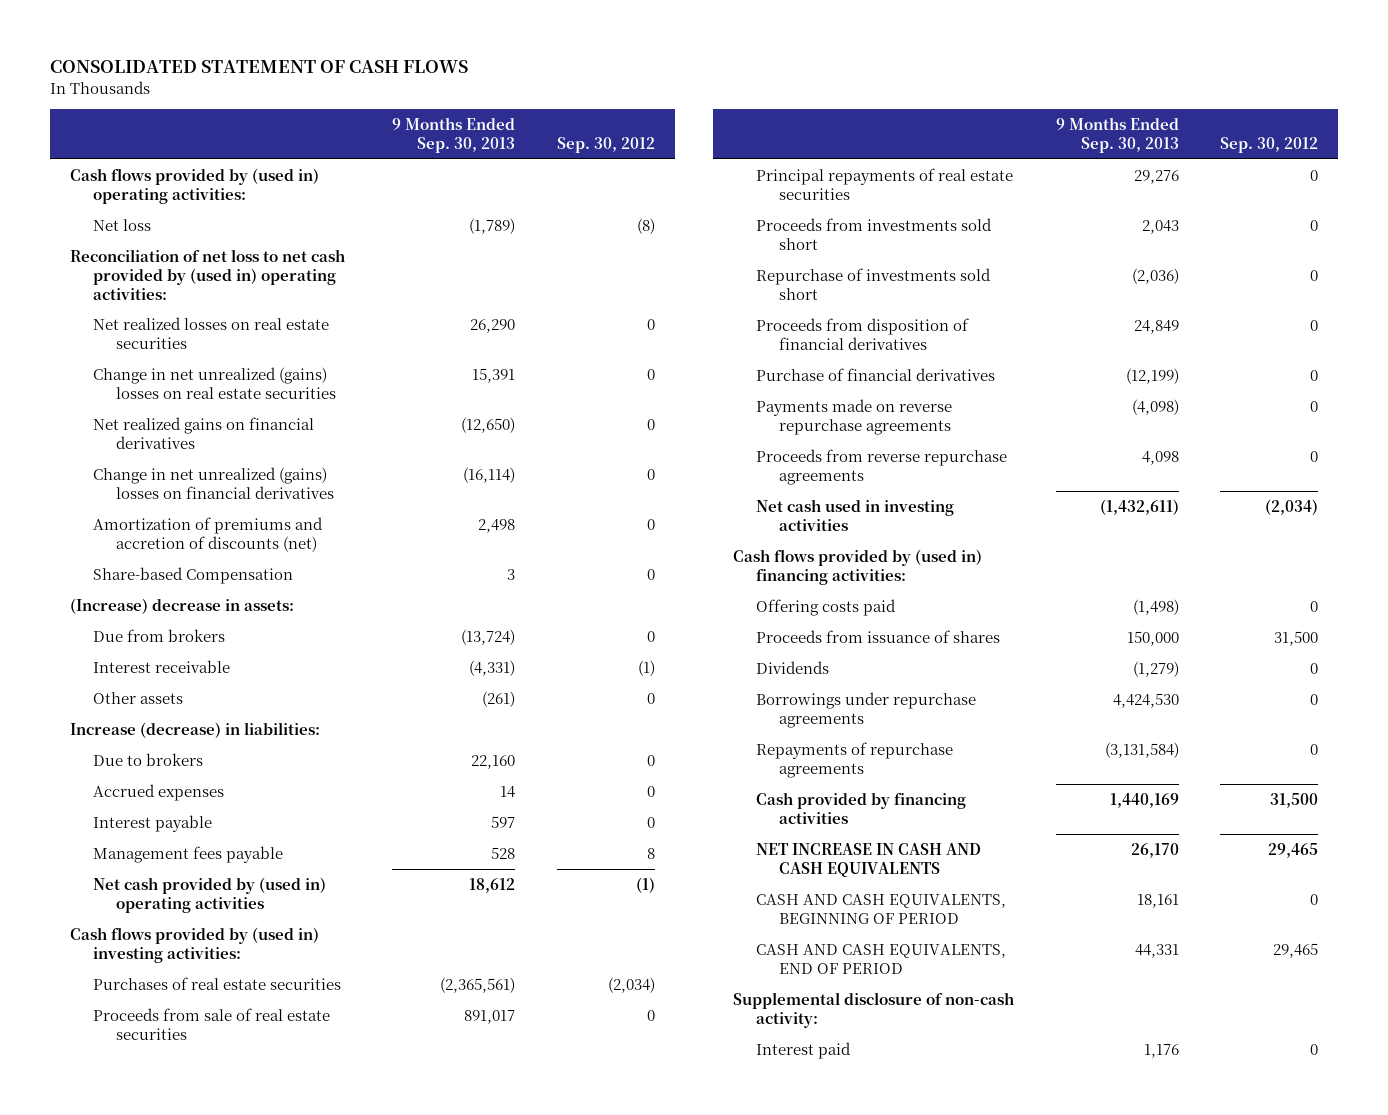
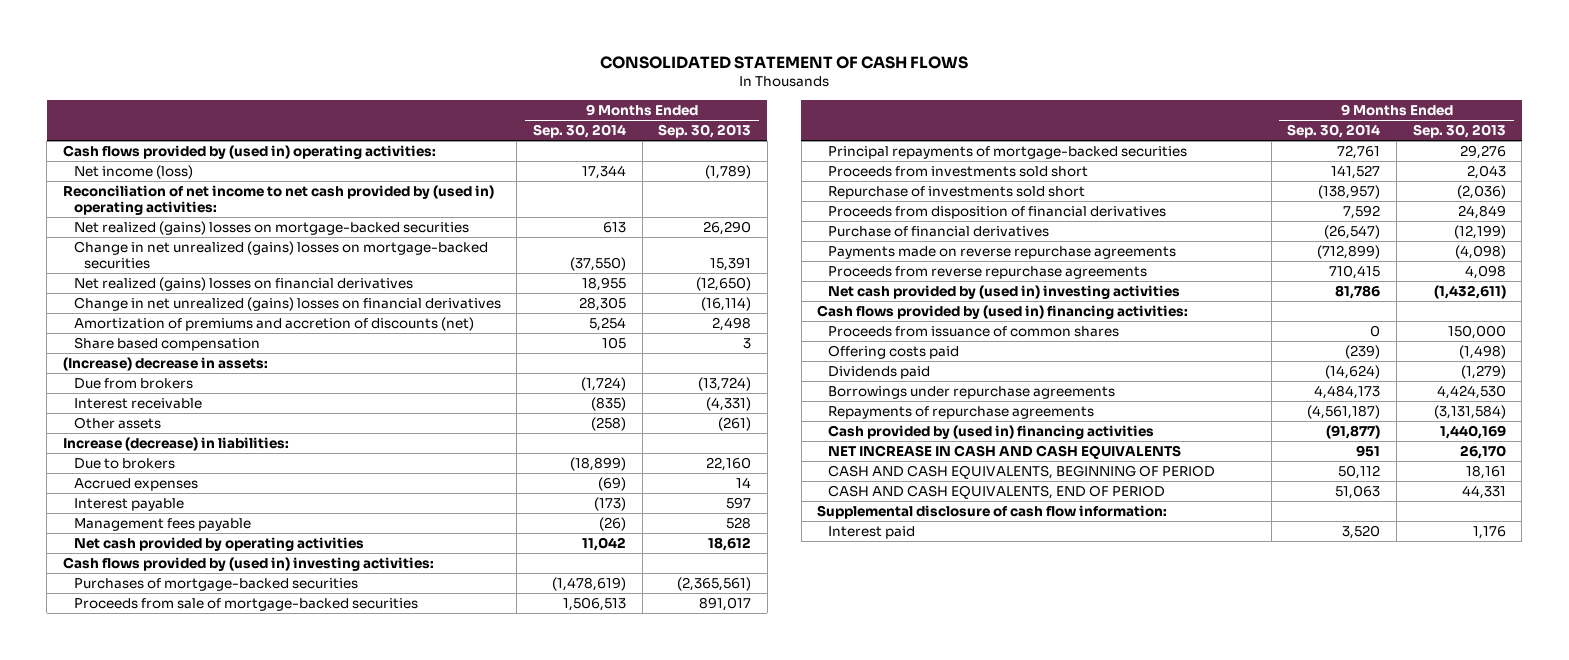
- | 9 Months Ended Sep. 30, 2013 | Sep. 30, 2012
+ | 9 Months Ended Sep. 30, 2014 | 9 Months Ended Sep. 30, 2013
- Net loss | (1,789) | (8)
- Reconciliation of net loss to net cash provided by (used in) operating activities:
- Net realized losses on real estate securities | 26,290 | 0
- Change in net unrealized (gains) losses on real estate securities | 15,391 | 0
- Net realized gains on financial derivatives | (12,650) | 0
+ Net income (loss) | 17,344 | (1,789)
+ Reconciliation of net income to net cash provided by (used in) operating activities:
+ Net realized (gains) losses on mortgage-backed securities | 613 | 26,290
+ Change in net unrealized (gains) losses on mortgage-backed securities | (37,550) | 15,391
+ Net realized (gains) losses on financial derivatives | 18,955 | (12,650)
- Share-based Compensation | 3 | 0
+ Share based compensation | 105 | 3
- Net cash provided by (used in) operating activities | 18,612 | (1)
+ Net cash provided by operating activities | 11,042 | 18,612
- Purchases of real estate securities | (2,365,561) | (2,034)
- Proceeds from sale of real estate securities | 891,017 | 0
- Principal repayments of real estate securities | 29,276 | 0
+ Purchases of mortgage-backed securities | (1,478,619) | (2,365,561)
+ Proceeds from sale of mortgage-backed securities | 1,506,513 | 891,017
+ Principal repayments of mortgage-backed securities | 72,761 | 29,276
- Net cash used in investing activities | (1,432,611) | (2,034)
+ Net cash provided by (used in) investing activities | 81,786 | (1,432,611)
+ Proceeds from issuance of common shares | 0 | 150,000
- Proceeds from issuance of shares | 150,000 | 31,500
- Dividends | (1,279) | 0
+ Dividends paid | (14,624) | (1,279)
- Cash provided by financing activities | 1,440,169 | 31,500
+ Cash provided by (used in) financing activities | (91,877) | 1,440,169
- Supplemental disclosure of non-cash activity:
+ Supplemental disclosure of cash flow information:

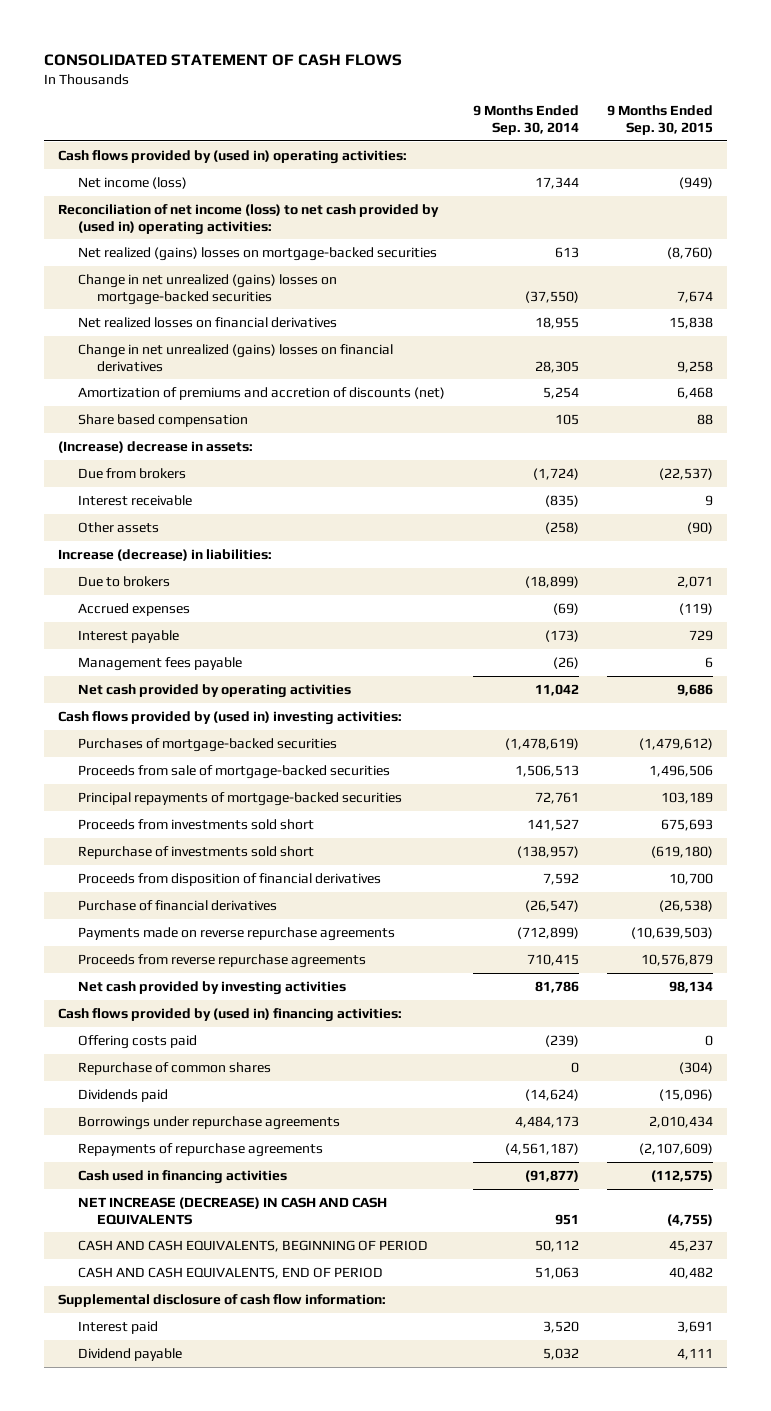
- | 9 Months Ended Sep. 30, 2014 | 9 Months Ended Sep. 30, 2013
+ | 9 Months Ended Sep. 30, 2014 | 9 Months Ended Sep. 30, 2015
- Reconciliation of net income to net cash provided by (used in) operating activities:
+ Reconciliation of net income (loss) to net cash provided by (used in) operating activities:
- Net realized (gains) losses on financial derivatives | 18,955 | (12,650)
+ Net realized losses on financial derivatives | 18,955 | 15,838
- Net cash provided by (used in) investing activities | 81,786 | (1,432,611)
+ Net cash provided by investing activities | 81,786 | 98,134
- Proceeds from issuance of common shares | 0 | 150,000
+ Repurchase of common shares | 0 | (304)
- Cash provided by (used in) financing activities | (91,877) | 1,440,169
- NET INCREASE IN CASH AND CASH EQUIVALENTS | 951 | 26,170
+ Cash used in financing activities | (91,877) | (112,575)
+ NET INCREASE (DECREASE) IN CASH AND CASH EQUIVALENTS | 951 | (4,755)
+ Dividend payable | 5,032 | 4,111

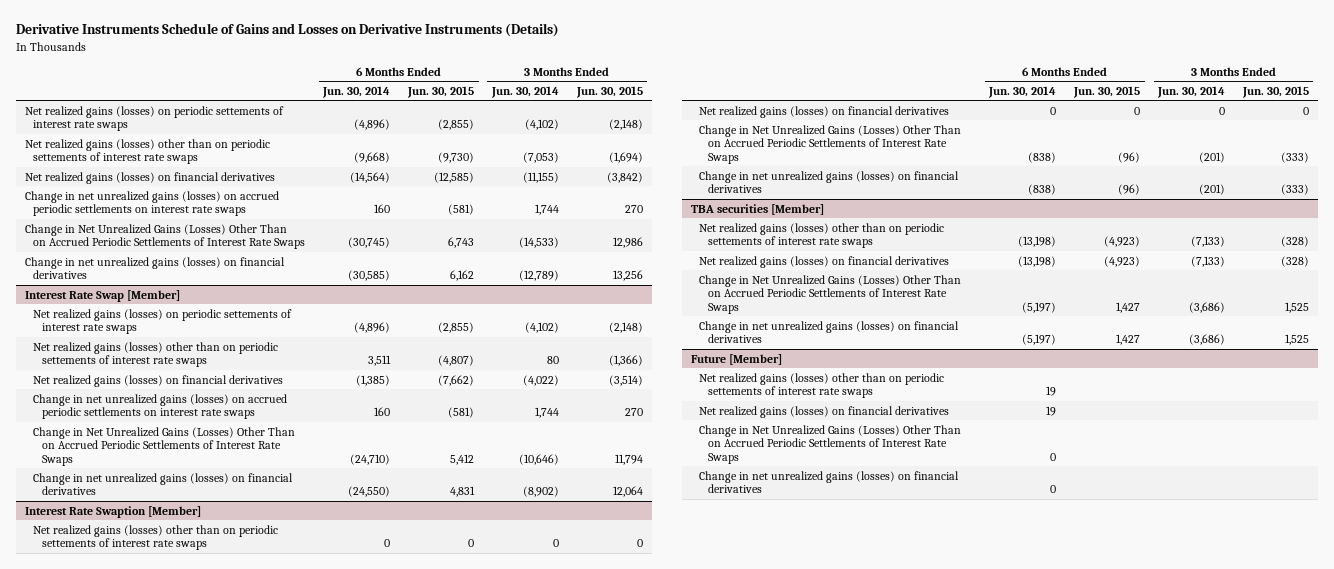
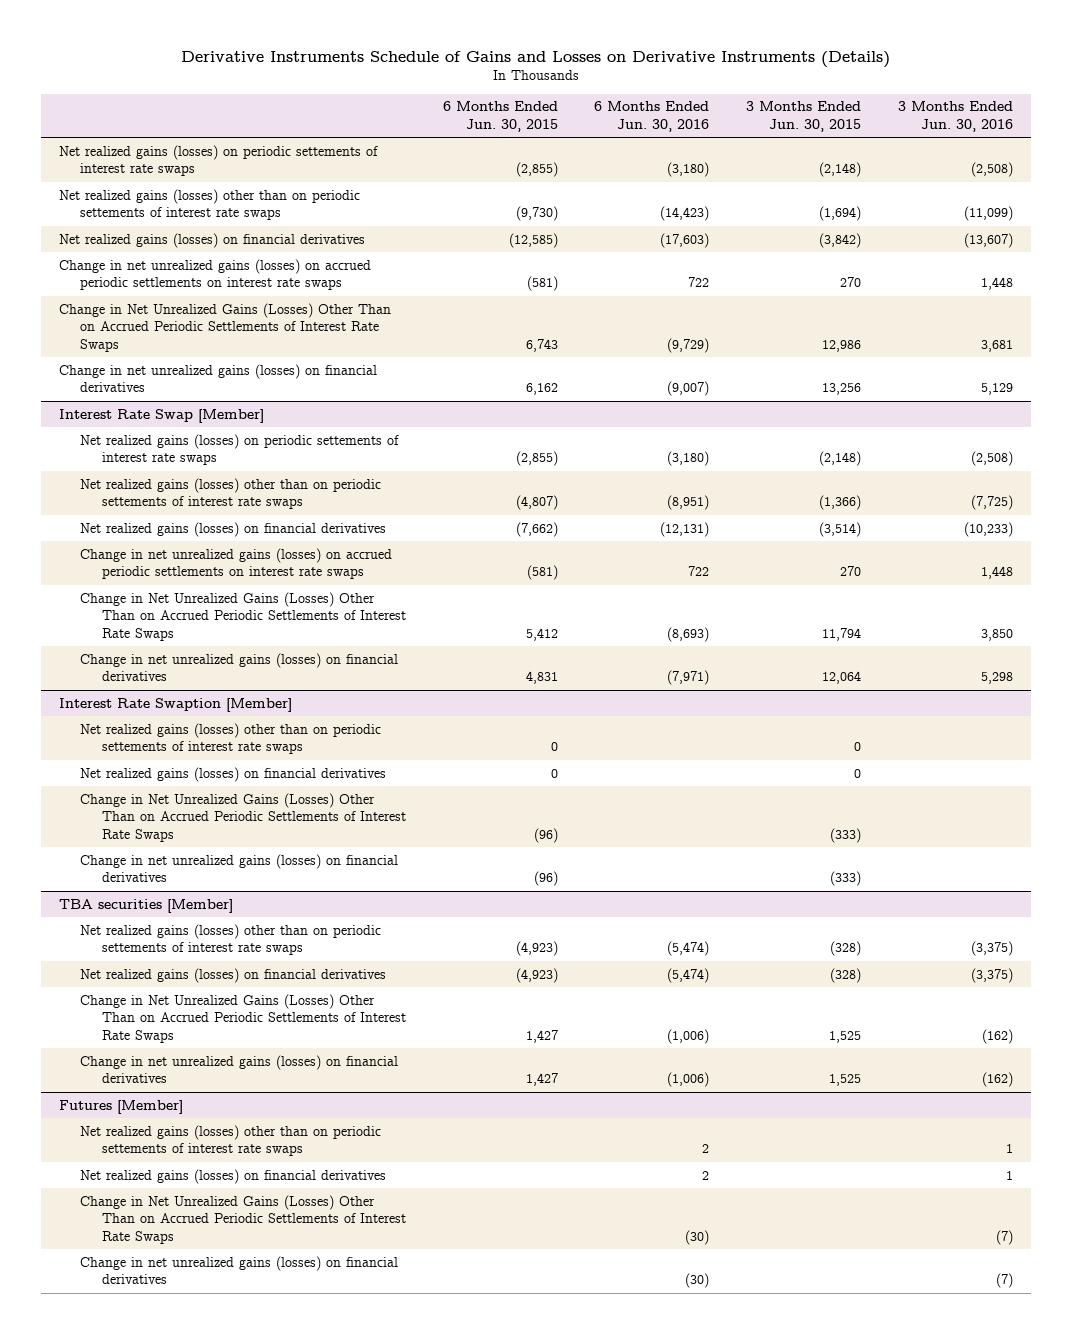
- | 6 Months Ended Jun. 30, 2014 | 6 Months Ended Jun. 30, 2015 | 3 Months Ended Jun. 30, 2014 | 3 Months Ended Jun. 30, 2015
+ | 6 Months Ended Jun. 30, 2015 | 6 Months Ended Jun. 30, 2016 | 3 Months Ended Jun. 30, 2015 | 3 Months Ended Jun. 30, 2016
- Future [Member]
+ Futures [Member]

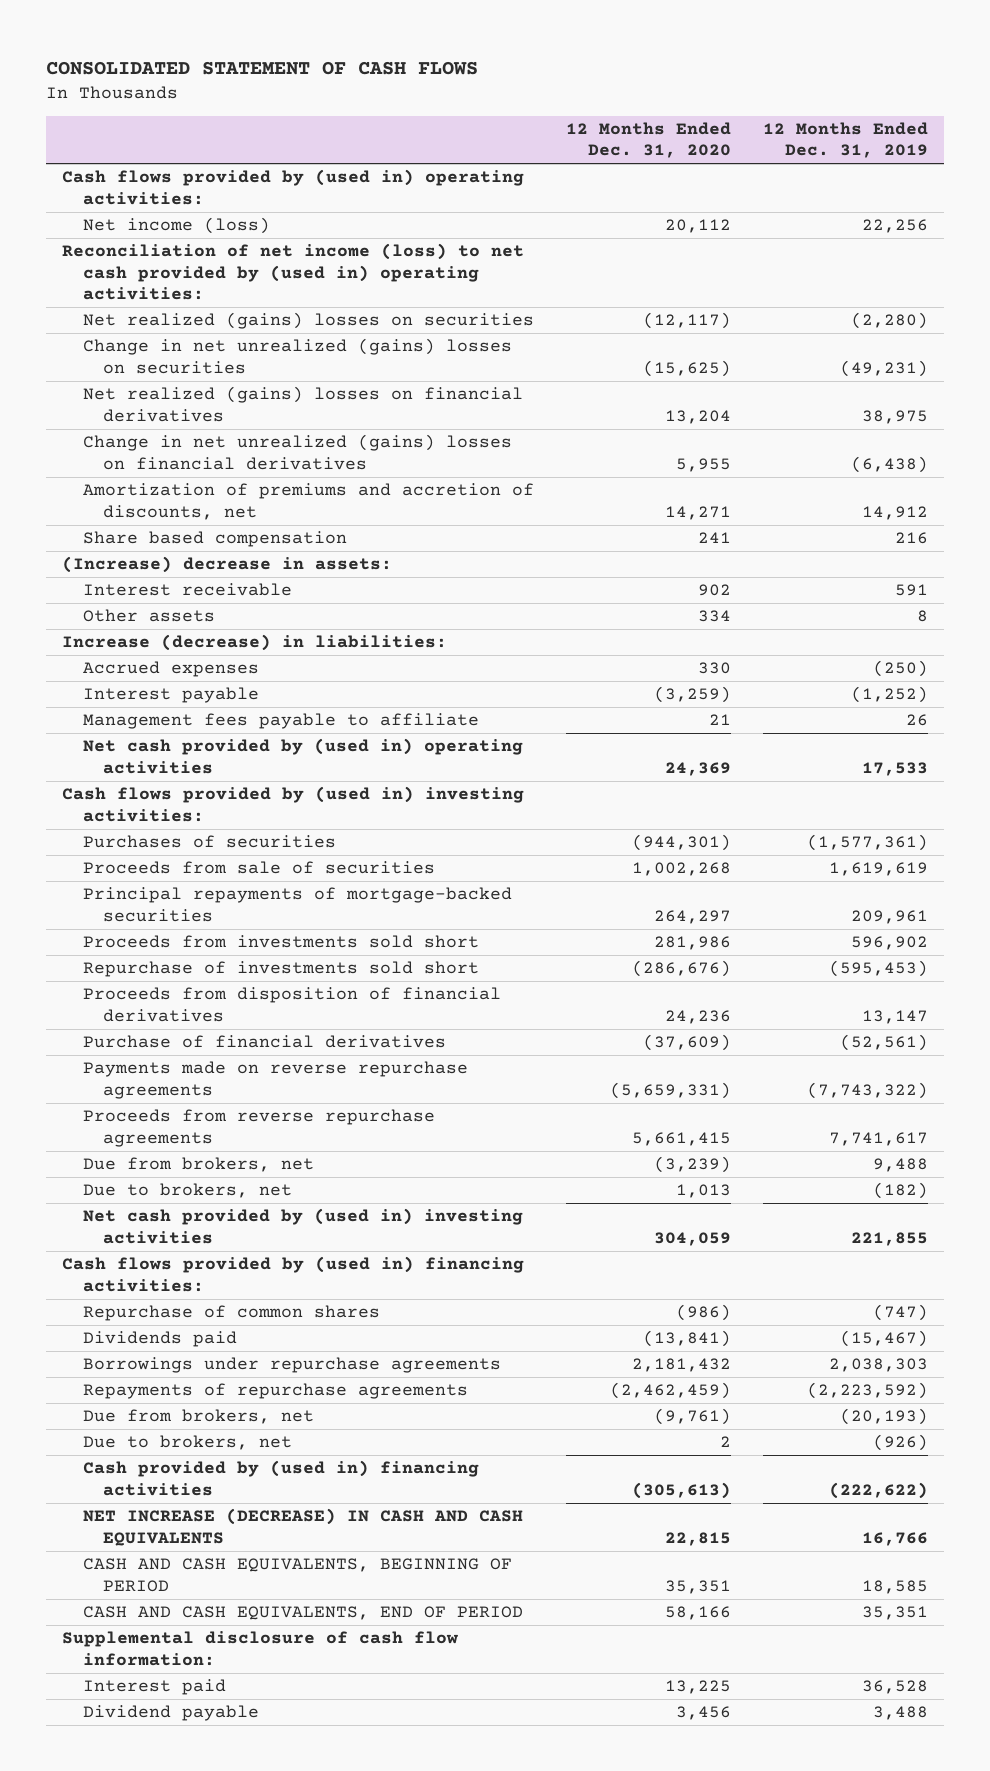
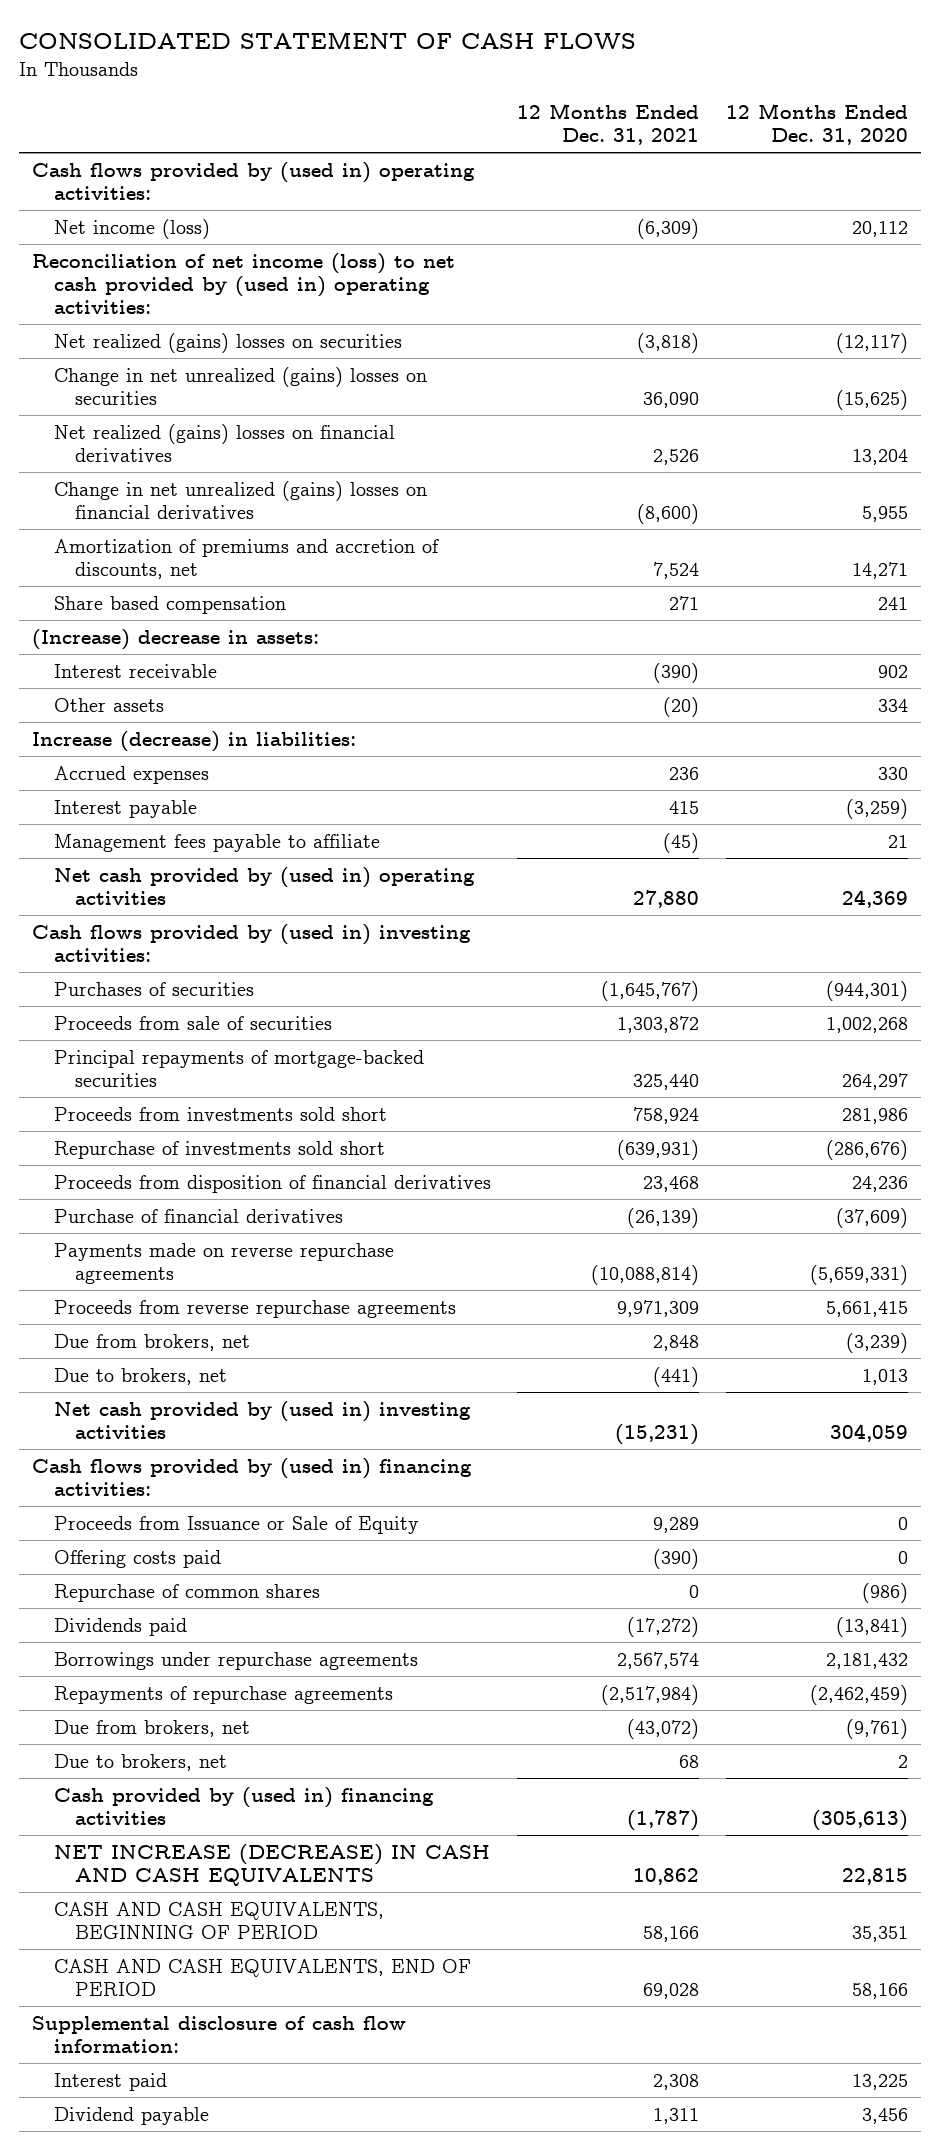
- | 12 Months Ended Dec. 31, 2020 | 12 Months Ended Dec. 31, 2019
+ | 12 Months Ended Dec. 31, 2021 | 12 Months Ended Dec. 31, 2020
+ Proceeds from Issuance or Sale of Equity | 9,289 | 0
+ Offering costs paid | (390) | 0

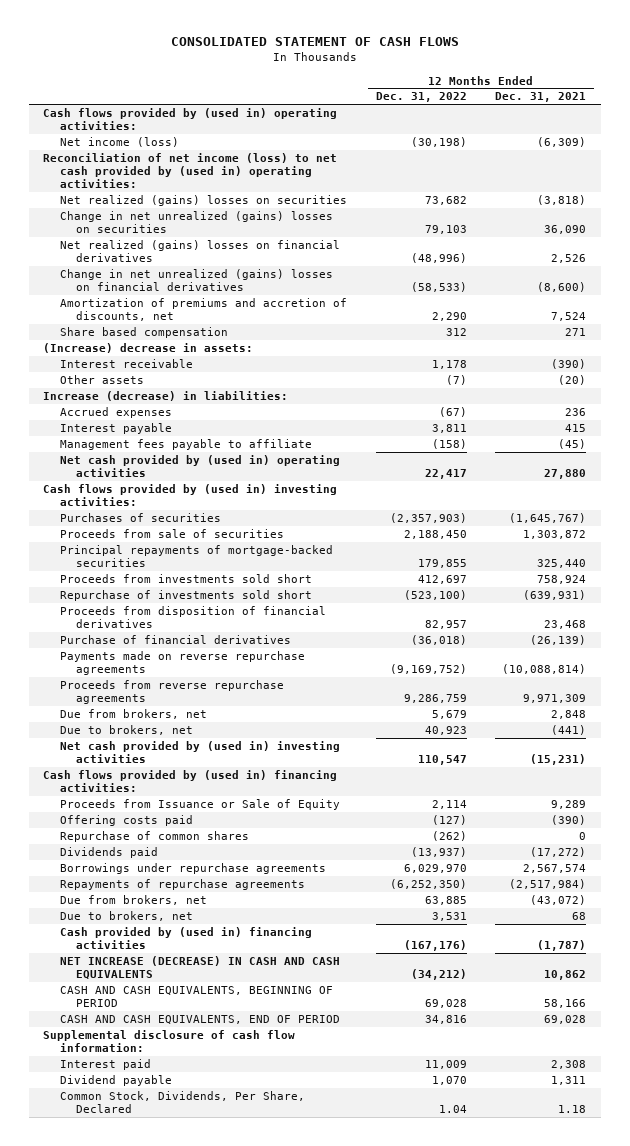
- | 12 Months Ended Dec. 31, 2021 | 12 Months Ended Dec. 31, 2020
+ | 12 Months Ended Dec. 31, 2022 | 12 Months Ended Dec. 31, 2021
+ Common Stock, Dividends, Per Share, Declared | 1.04 | 1.18

